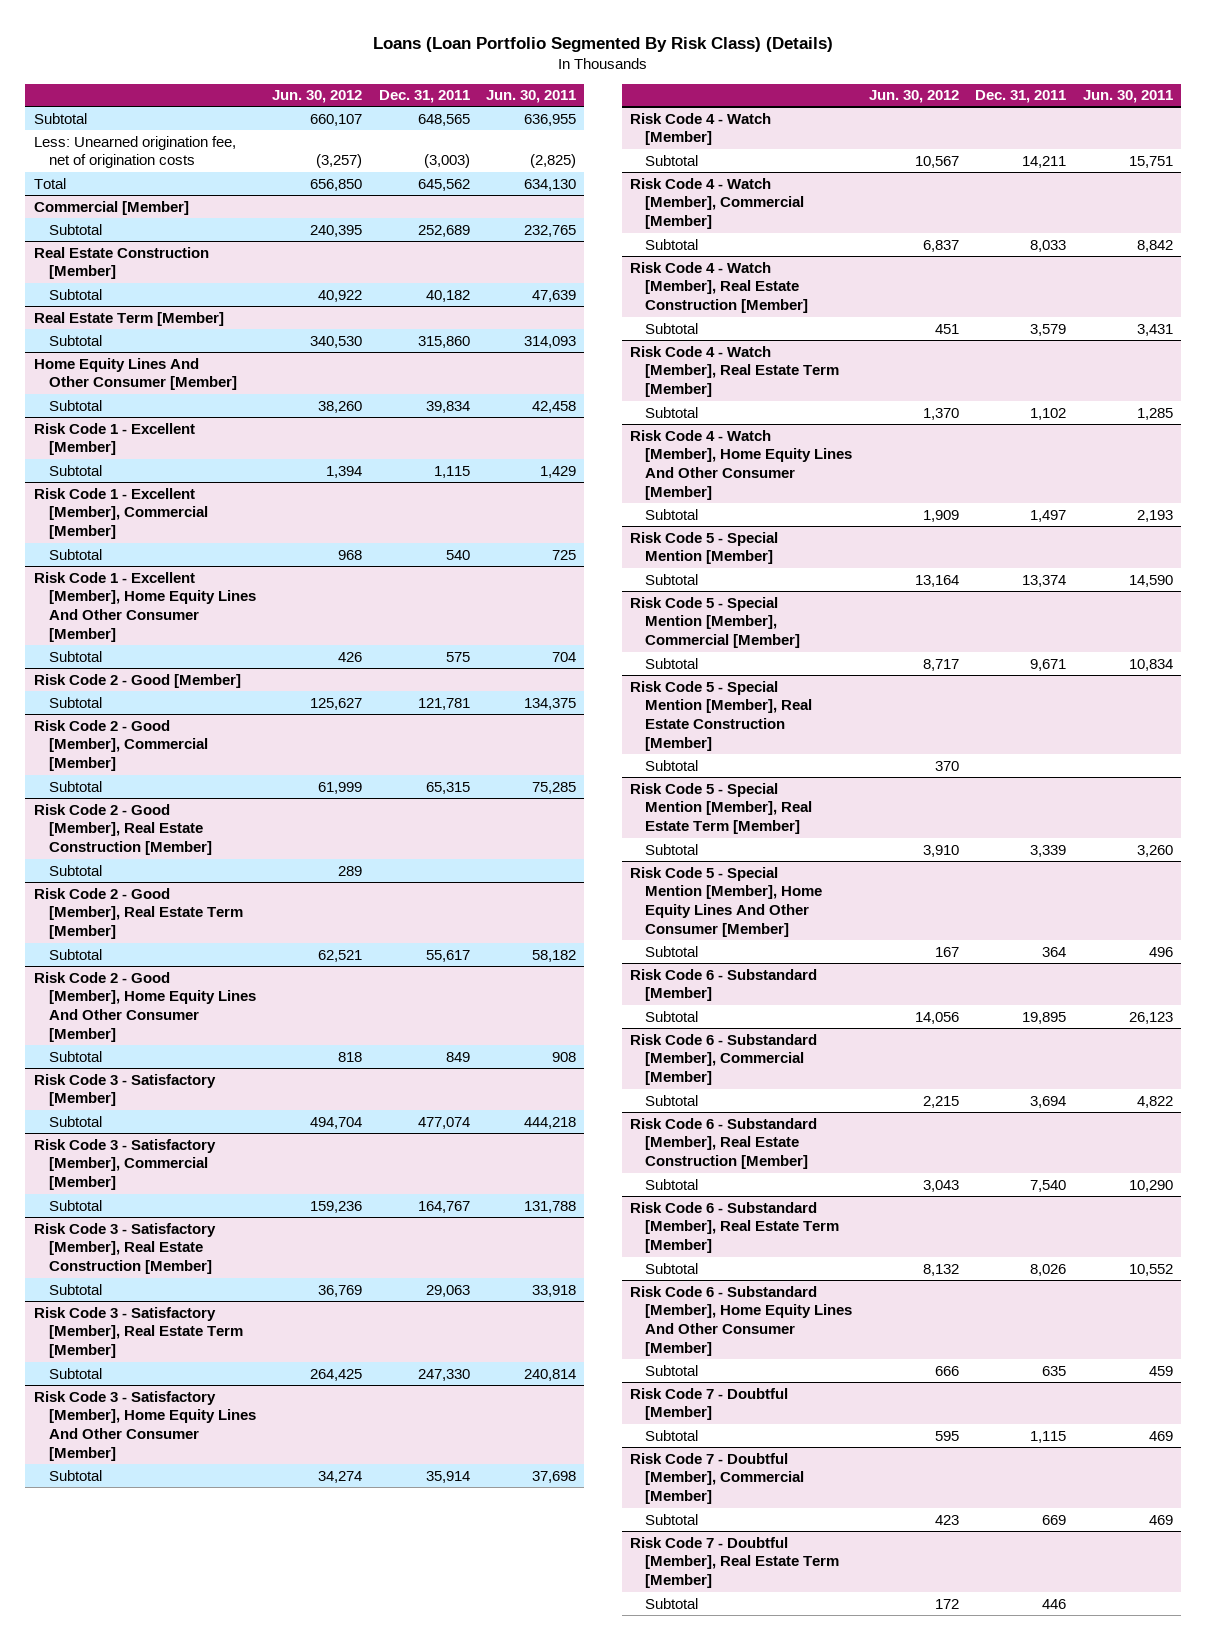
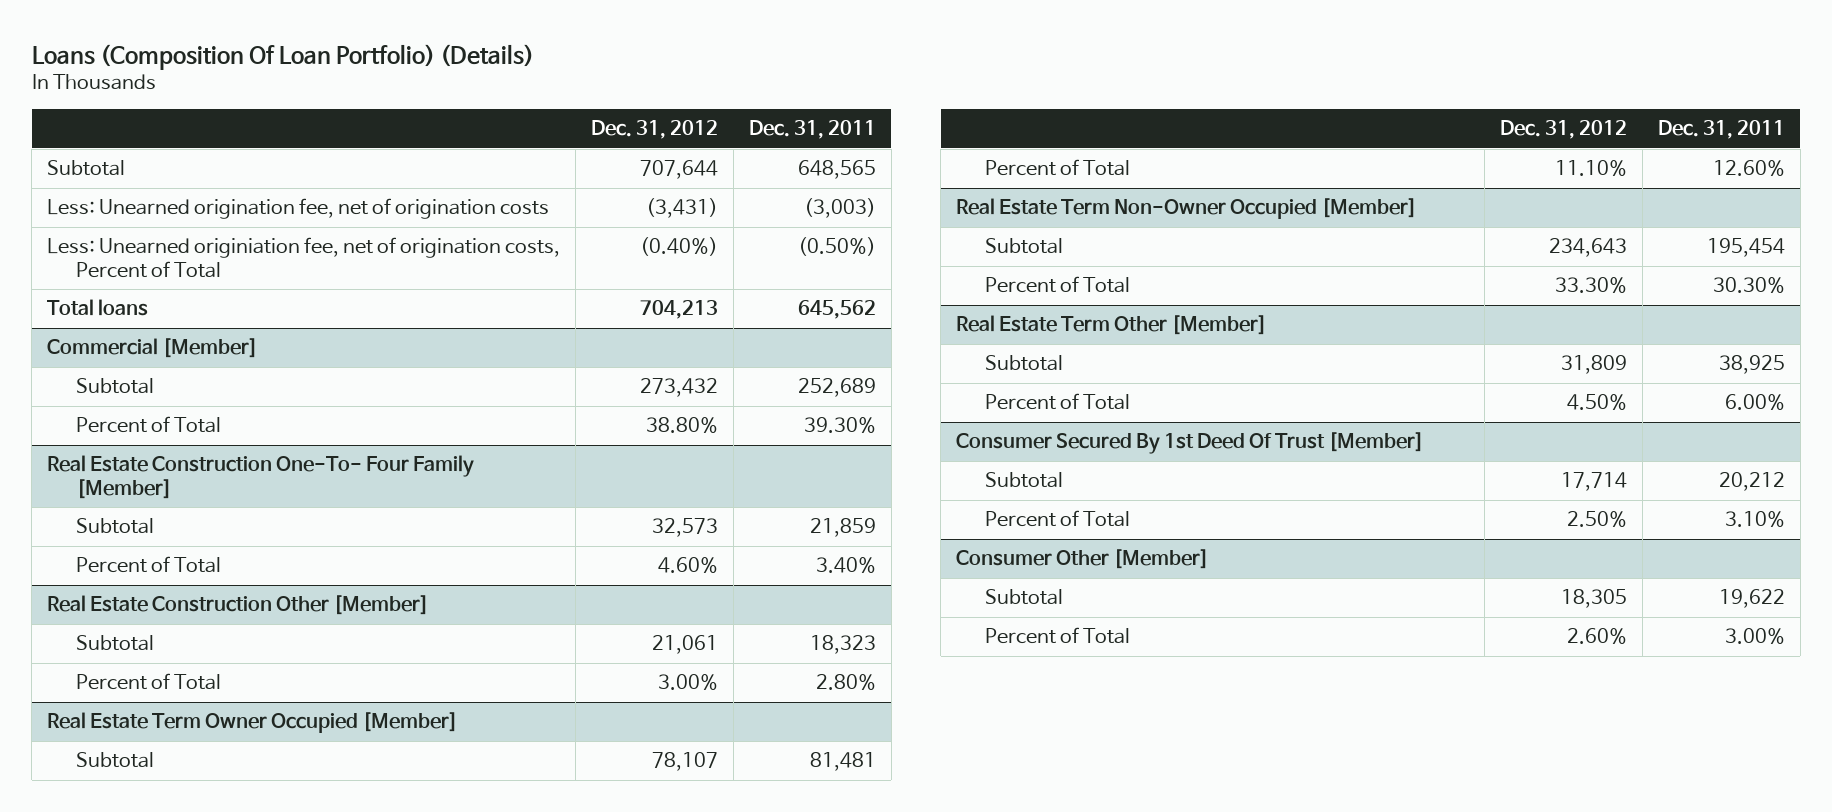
- Loans (Loan Portfolio Segmented By Risk Class) (Details)
+ Loans (Composition Of Loan Portfolio) (Details)
- | Jun. 30, 2012 | Dec. 31, 2011 | Jun. 30, 2011
+ | Dec. 31, 2012 | Dec. 31, 2011
- Total | 656,850 | 645,562 | 634,130
+ Less: Unearned originiation fee, net of origination costs, Percent of Total | (0.40%) | (0.50%)
+ Total loans | 704,213 | 645,562
- Real Estate Construction [Member]
- Subtotal | 40,922 | 40,182 | 47,639
- Real Estate Term [Member]
- Subtotal | 340,530 | 315,860 | 314,093
- Home Equity Lines And Other Consumer [Member]
- Subtotal | 38,260 | 39,834 | 42,458
- Risk Code 1 - Excellent [Member]
- Subtotal | 1,394 | 1,115 | 1,429
- Risk Code 1 - Excellent [Member], Commercial [Member]
- Subtotal | 968 | 540 | 725
- Risk Code 1 - Excellent [Member], Home Equity Lines And Other Consumer [Member]
- Subtotal | 426 | 575 | 704
- Risk Code 2 - Good [Member]
- Subtotal | 125,627 | 121,781 | 134,375
- Risk Code 2 - Good [Member], Commercial [Member]
- Subtotal | 61,999 | 65,315 | 75,285
- Risk Code 2 - Good [Member], Real Estate Construction [Member]
- Subtotal | 289 | |
- Risk Code 2 - Good [Member], Real Estate Term [Member]
- Subtotal | 62,521 | 55,617 | 58,182
- Risk Code 2 - Good [Member], Home Equity Lines And Other Consumer [Member]
- Subtotal | 818 | 849 | 908
- Risk Code 3 - Satisfactory [Member]
- Subtotal | 494,704 | 477,074 | 444,218
- Risk Code 3 - Satisfactory [Member], Commercial [Member]
- Subtotal | 159,236 | 164,767 | 131,788
- Risk Code 3 - Satisfactory [Member], Real Estate Construction [Member]
- Subtotal | 36,769 | 29,063 | 33,918
- Risk Code 3 - Satisfactory [Member], Real Estate Term [Member]
- Subtotal | 264,425 | 247,330 | 240,814
- Risk Code 3 - Satisfactory [Member], Home Equity Lines And Other Consumer [Member]
- Subtotal | 34,274 | 35,914 | 37,698
- Risk Code 4 - Watch [Member]
- Subtotal | 10,567 | 14,211 | 15,751
- Risk Code 4 - Watch [Member], Commercial [Member]
- Subtotal | 6,837 | 8,033 | 8,842
- Risk Code 4 - Watch [Member], Real Estate Construction [Member]
- Subtotal | 451 | 3,579 | 3,431
- Risk Code 4 - Watch [Member], Real Estate Term [Member]
- Subtotal | 1,370 | 1,102 | 1,285
- Risk Code 4 - Watch [Member], Home Equity Lines And Other Consumer [Member]
- Subtotal | 1,909 | 1,497 | 2,193
- Risk Code 5 - Special Mention [Member]
- Subtotal | 13,164 | 13,374 | 14,590
- Risk Code 5 - Special Mention [Member], Commercial [Member]
- Subtotal | 8,717 | 9,671 | 10,834
- Risk Code 5 - Special Mention [Member], Real Estate Construction [Member]
- Subtotal | 370 | |
- Risk Code 5 - Special Mention [Member], Real Estate Term [Member]
- Subtotal | 3,910 | 3,339 | 3,260
- Risk Code 5 - Special Mention [Member], Home Equity Lines And Other Consumer [Member]
- Subtotal | 167 | 364 | 496
- Risk Code 6 - Substandard [Member]
- Subtotal | 14,056 | 19,895 | 26,123
- Risk Code 6 - Substandard [Member], Commercial [Member]
- Subtotal | 2,215 | 3,694 | 4,822
- Risk Code 6 - Substandard [Member], Real Estate Construction [Member]
- Subtotal | 3,043 | 7,540 | 10,290
- Risk Code 6 - Substandard [Member], Real Estate Term [Member]
- Subtotal | 8,132 | 8,026 | 10,552
- Risk Code 6 - Substandard [Member], Home Equity Lines And Other Consumer [Member]
- Subtotal | 666 | 635 | 459
- Risk Code 7 - Doubtful [Member]
- Subtotal | 595 | 1,115 | 469
- Risk Code 7 - Doubtful [Member], Commercial [Member]
- Subtotal | 423 | 669 | 469
- Risk Code 7 - Doubtful [Member], Real Estate Term [Member]
- Subtotal | 172 | 446 |
@ Commercial [Member]
+ Percent of Total | 38.80% | 39.30%
+ Real Estate Construction One-To- Four Family [Member]
+ Subtotal | 32,573 | 21,859
+ Percent of Total | 4.60% | 3.40%
+ Real Estate Construction Other [Member]
+ Subtotal | 21,061 | 18,323
+ Percent of Total | 3.00% | 2.80%
+ Real Estate Term Owner Occupied [Member]
+ Subtotal | 78,107 | 81,481
+ Percent of Total | 11.10% | 12.60%
+ Real Estate Term Non-Owner Occupied [Member]
+ Subtotal | 234,643 | 195,454
+ Percent of Total | 33.30% | 30.30%
+ Real Estate Term Other [Member]
+ Subtotal | 31,809 | 38,925
+ Percent of Total | 4.50% | 6.00%
+ Consumer Secured By 1st Deed Of Trust [Member]
+ Subtotal | 17,714 | 20,212
+ Percent of Total | 2.50% | 3.10%
+ Consumer Other [Member]
+ Subtotal | 18,305 | 19,622
+ Percent of Total | 2.60% | 3.00%

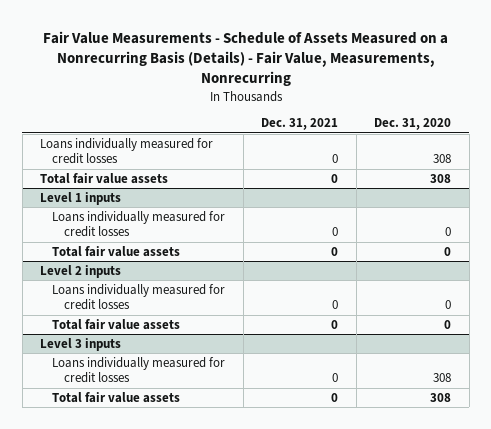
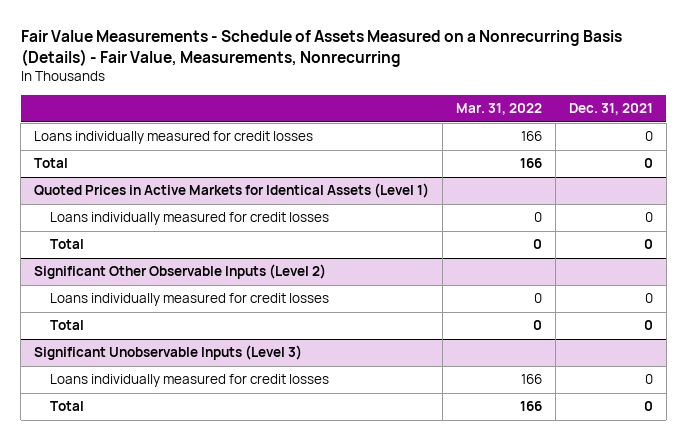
- | Dec. 31, 2021 | Dec. 31, 2020
+ | Mar. 31, 2022 | Dec. 31, 2021
- Total fair value assets | 0 | 308
- Level 1 inputs
+ Total | 166 | 0
+ Quoted Prices in Active Markets for Identical Assets (Level 1)
- Total fair value assets | 0 | 0
- Level 2 inputs
+ Total | 0 | 0
+ Significant Other Observable Inputs (Level 2)
- Total fair value assets | 0 | 0
- Level 3 inputs
+ Total | 0 | 0
+ Significant Unobservable Inputs (Level 3)
- Total fair value assets | 0 | 308
+ Total | 166 | 0

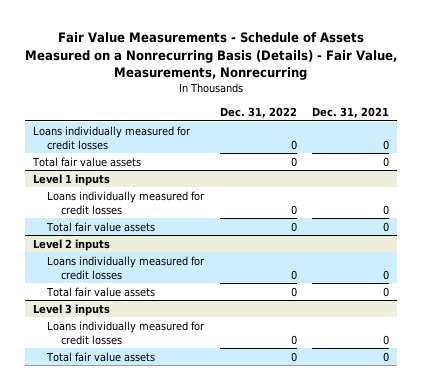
- | Mar. 31, 2022 | Dec. 31, 2021
+ | Dec. 31, 2022 | Dec. 31, 2021
- Total | 166 | 0
- Quoted Prices in Active Markets for Identical Assets (Level 1)
+ Total fair value assets | 0 | 0
+ Level 1 inputs
- Total | 0 | 0
- Significant Other Observable Inputs (Level 2)
+ Total fair value assets | 0 | 0
+ Level 2 inputs
- Total | 0 | 0
- Significant Unobservable Inputs (Level 3)
+ Total fair value assets | 0 | 0
+ Level 3 inputs
- Total | 166 | 0
+ Total fair value assets | 0 | 0

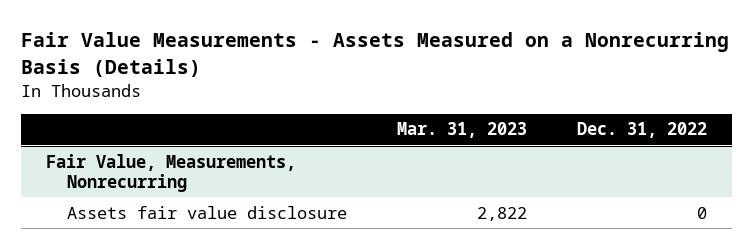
- Fair Value Measurements - Schedule of Assets Measured on a Nonrecurring Basis (Details) - Fair Value, Measurements, Nonrecurring
+ Fair Value Measurements - Assets Measured on a Nonrecurring Basis (Details)
- | Dec. 31, 2022 | Dec. 31, 2021
+ | Mar. 31, 2023 | Dec. 31, 2022
- Loans individually measured for credit losses | 0 | 0
- Total fair value assets | 0 | 0
- Level 1 inputs
- Loans individually measured for credit losses | 0 | 0
- Total fair value assets | 0 | 0
- Level 2 inputs
- Loans individually measured for credit losses | 0 | 0
- Total fair value assets | 0 | 0
- Level 3 inputs
- Loans individually measured for credit losses | 0 | 0
- Total fair value assets | 0 | 0
+ Fair Value, Measurements, Nonrecurring
+ Assets fair value disclosure | 2,822 | 0

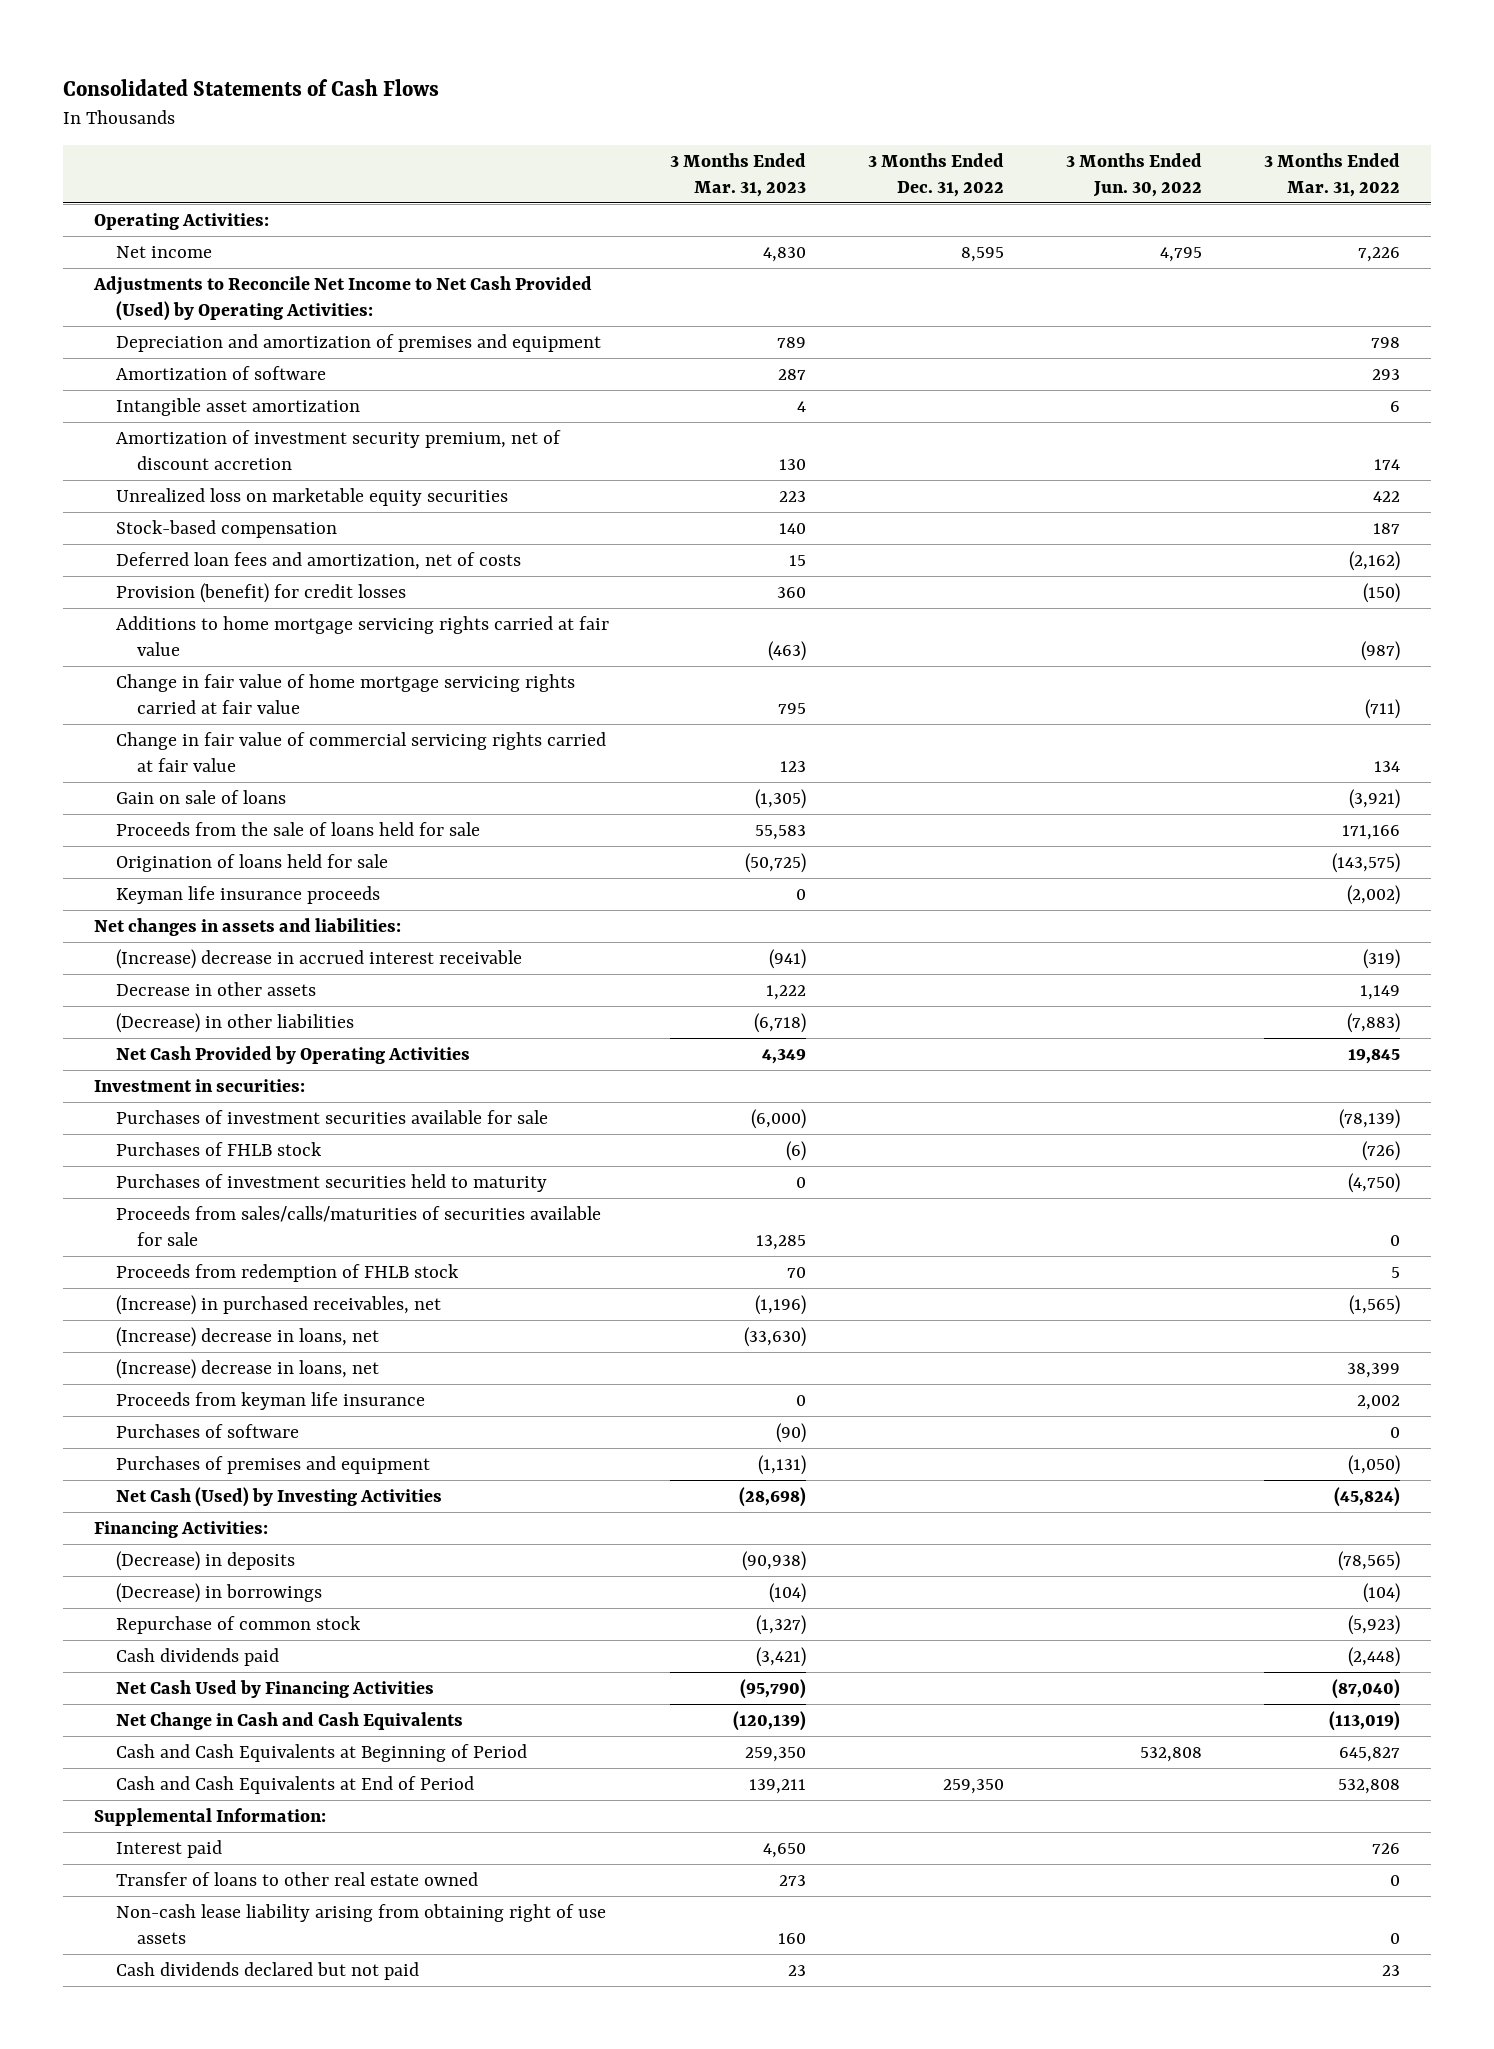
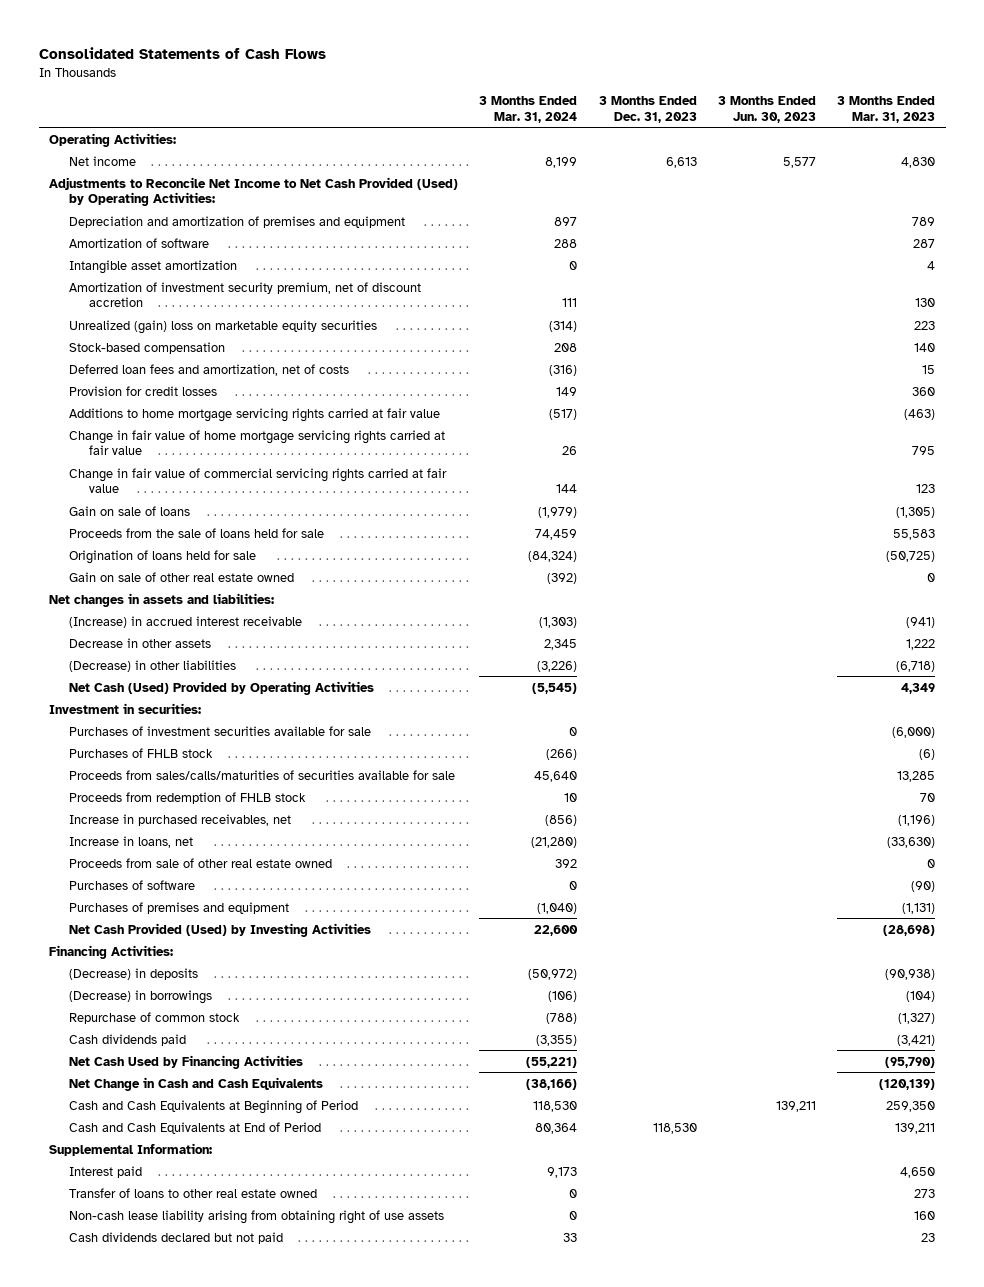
- | 3 Months Ended Mar. 31, 2023 | 3 Months Ended Dec. 31, 2022 | 3 Months Ended Jun. 30, 2022 | 3 Months Ended Mar. 31, 2022
+ | 3 Months Ended Mar. 31, 2024 | 3 Months Ended Dec. 31, 2023 | 3 Months Ended Jun. 30, 2023 | 3 Months Ended Mar. 31, 2023
- Unrealized loss on marketable equity securities | 223 | | | 422
+ Unrealized (gain) loss on marketable equity securities | (314) | | | 223
- Provision (benefit) for credit losses | 360 | | | (150)
+ Provision for credit losses | 149 | | | 360
- Keyman life insurance proceeds | 0 | | | (2,002)
+ Gain on sale of other real estate owned | (392) | | | 0
- (Increase) decrease in accrued interest receivable | (941) | | | (319)
+ (Increase) in accrued interest receivable | (1,303) | | | (941)
- Net Cash Provided by Operating Activities | 4,349 | | | 19,845
+ Net Cash (Used) Provided by Operating Activities | (5,545) | | | 4,349
- Purchases of investment securities held to maturity | 0 | | | (4,750)
- (Increase) in purchased receivables, net | (1,196) | | | (1,565)
- (Increase) decrease in loans, net | (33,630) | | |
- (Increase) decrease in loans, net | | | | 38,399
- Proceeds from keyman life insurance | 0 | | | 2,002
+ Increase in purchased receivables, net | (856) | | | (1,196)
+ Increase in loans, net | (21,280) | | | (33,630)
+ Proceeds from sale of other real estate owned | 392 | | | 0
- Net Cash (Used) by Investing Activities | (28,698) | | | (45,824)
+ Net Cash Provided (Used) by Investing Activities | 22,600 | | | (28,698)

